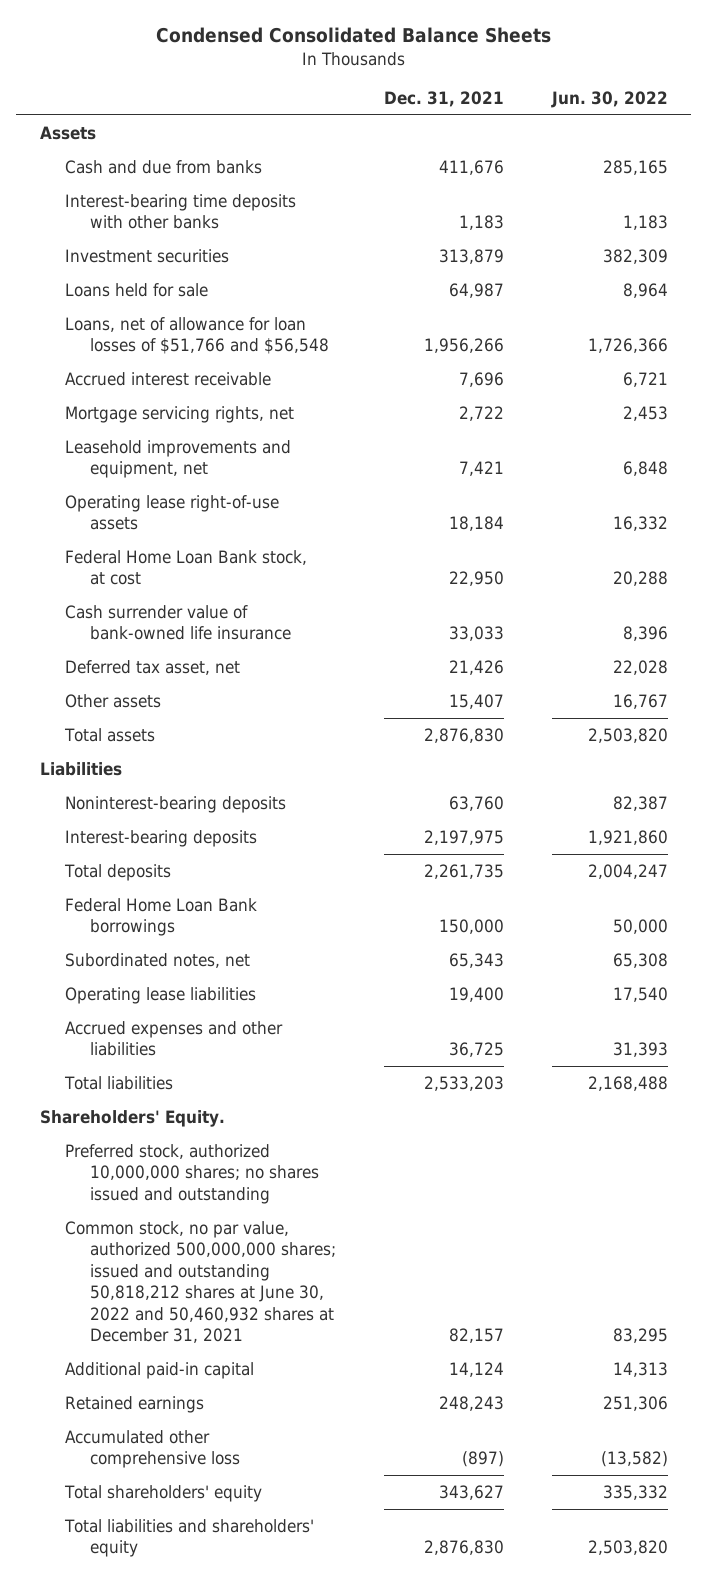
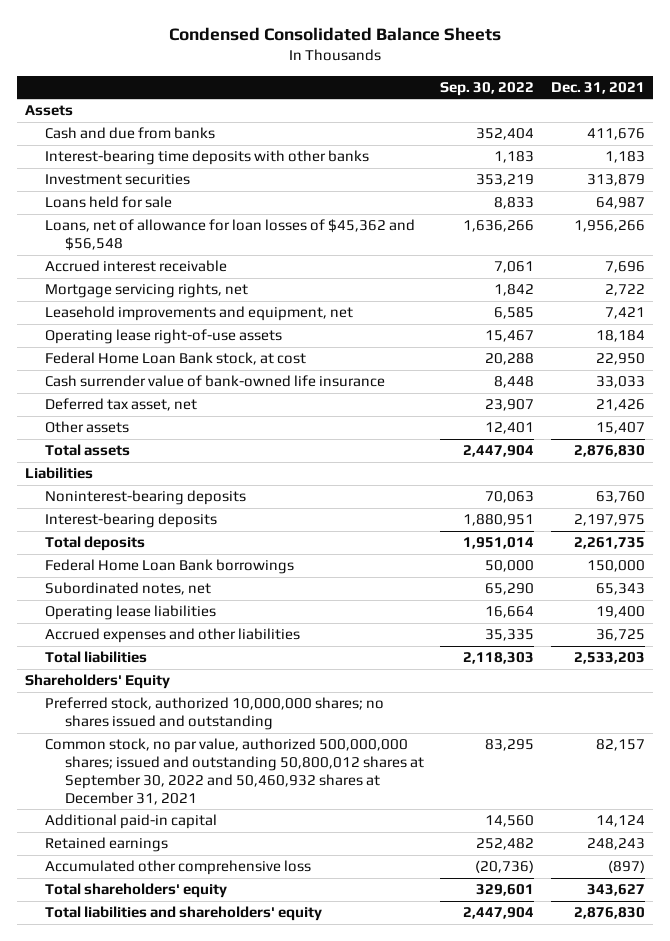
- | Dec. 31, 2021 | Jun. 30, 2022
+ | Sep. 30, 2022 | Dec. 31, 2021
- Loans, net of allowance for loan losses of $51,766 and $56,548 | 1,956,266 | 1,726,366
+ Loans, net of allowance for loan losses of $45,362 and $56,548 | 1,636,266 | 1,956,266
- Shareholders' Equity.
+ Shareholders' Equity
- Common stock, no par value, authorized 500,000,000 shares; issued and outstanding 50,818,212 shares at June 30, 2022 and 50,460,932 shares at December 31, 2021 | 82,157 | 83,295
+ Common stock, no par value, authorized 500,000,000 shares; issued and outstanding 50,800,012 shares at September 30, 2022 and 50,460,932 shares at December 31, 2021 | 83,295 | 82,157

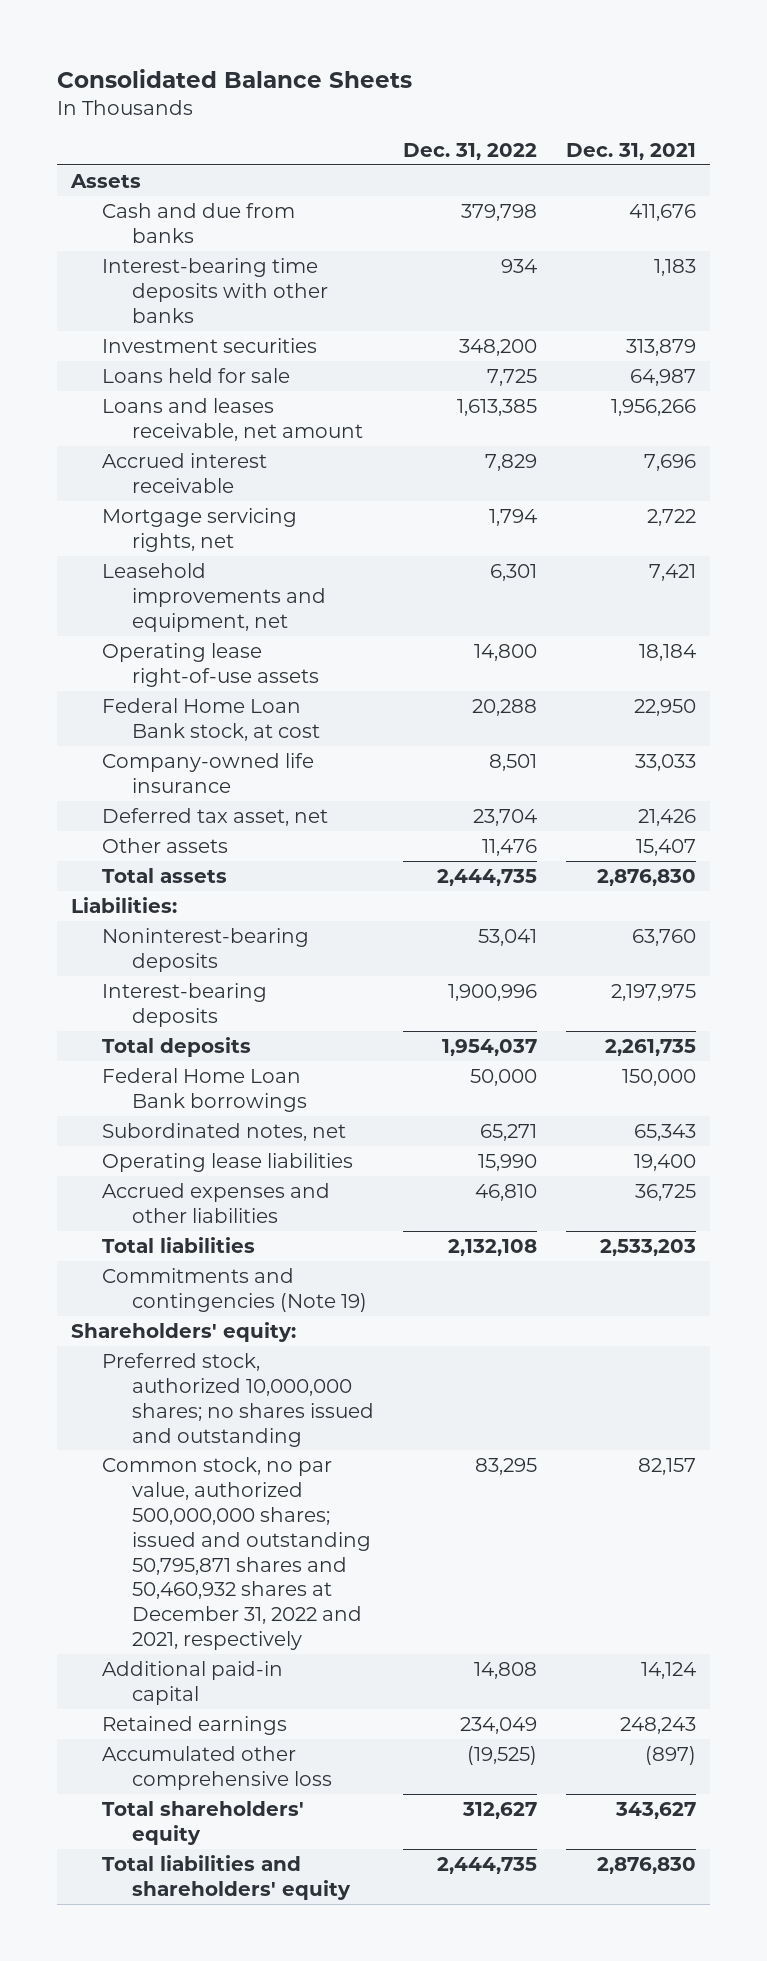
- Condensed Consolidated Balance Sheets
+ Consolidated Balance Sheets
- | Sep. 30, 2022 | Dec. 31, 2021
+ | Dec. 31, 2022 | Dec. 31, 2021
- Loans, net of allowance for loan losses of $45,362 and $56,548 | 1,636,266 | 1,956,266
+ Loans and leases receivable, net amount | 1,613,385 | 1,956,266
- Cash surrender value of bank-owned life insurance | 8,448 | 33,033
+ Company-owned life insurance | 8,501 | 33,033
- Liabilities
+ Liabilities:
- Shareholders' Equity
+ Commitments and contingencies (Note 19)
+ Shareholders' equity:
- Common stock, no par value, authorized 500,000,000 shares; issued and outstanding 50,800,012 shares at September 30, 2022 and 50,460,932 shares at December 31, 2021 | 83,295 | 82,157
+ Common stock, no par value, authorized 500,000,000 shares; issued and outstanding 50,795,871 shares and 50,460,932 shares at December 31, 2022 and 2021, respectively | 83,295 | 82,157

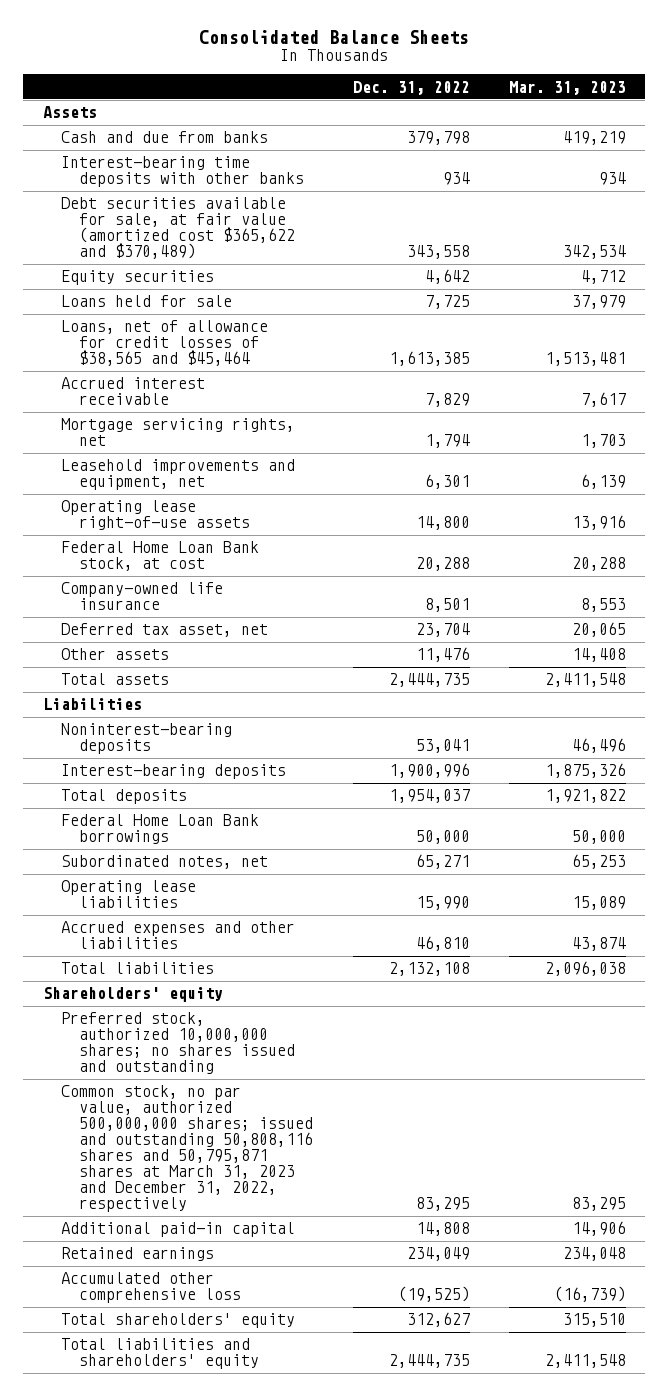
- | Dec. 31, 2022 | Dec. 31, 2021
+ | Dec. 31, 2022 | Mar. 31, 2023
- Investment securities | 348,200 | 313,879
+ Debt securities available for sale, at fair value (amortized cost $365,622 and $370,489) | 343,558 | 342,534
+ Equity securities | 4,642 | 4,712
- Loans and leases receivable, net amount | 1,613,385 | 1,956,266
+ Loans, net of allowance for credit losses of $38,565 and $45,464 | 1,613,385 | 1,513,481
- Liabilities:
+ Liabilities
- Commitments and contingencies (Note 19)
- Shareholders' equity:
+ Shareholders' equity
- Common stock, no par value, authorized 500,000,000 shares; issued and outstanding 50,795,871 shares and 50,460,932 shares at December 31, 2022 and 2021, respectively | 83,295 | 82,157
+ Common stock, no par value, authorized 500,000,000 shares; issued and outstanding 50,808,116 shares and 50,795,871 shares at March 31, 2023 and December 31, 2022, respectively | 83,295 | 83,295

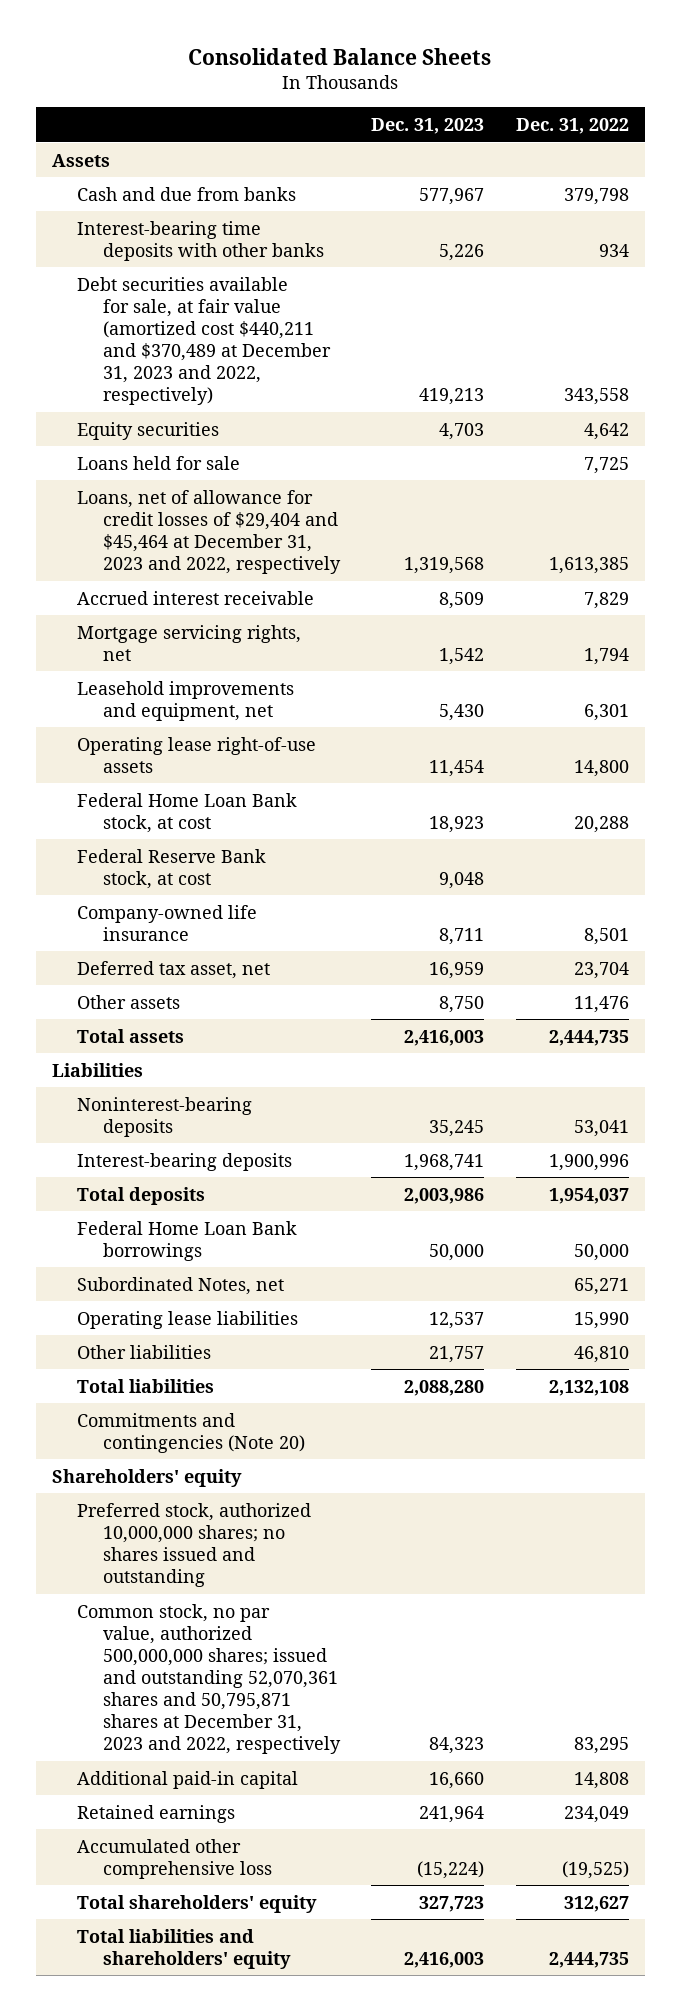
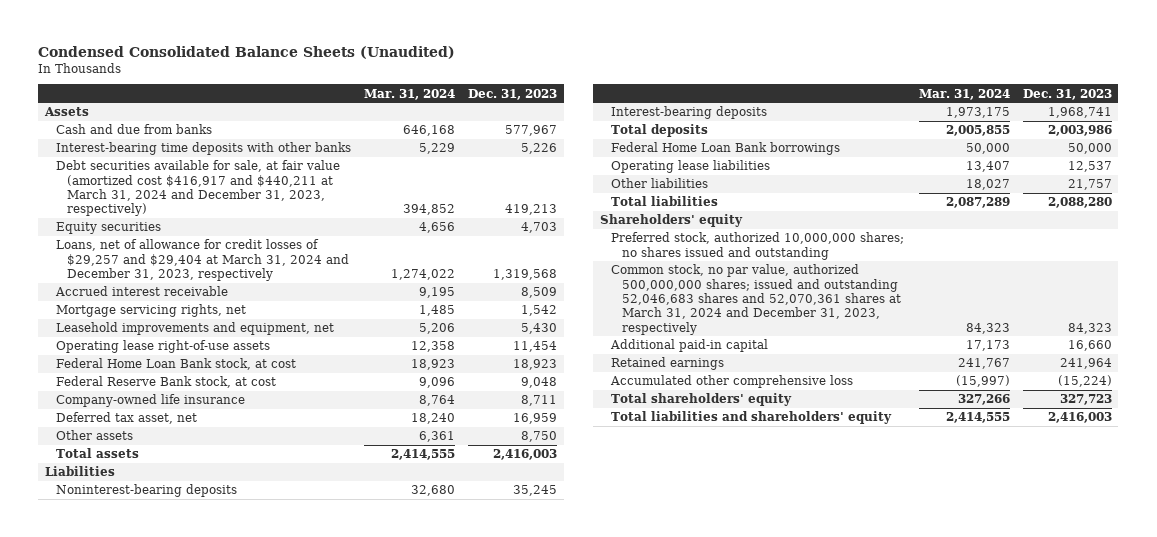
- Consolidated Balance Sheets
+ Condensed Consolidated Balance Sheets (Unaudited)
- | Dec. 31, 2023 | Dec. 31, 2022
+ | Mar. 31, 2024 | Dec. 31, 2023
- Debt securities available for sale, at fair value (amortized cost $440,211 and $370,489 at December 31, 2023 and 2022, respectively) | 419,213 | 343,558
+ Debt securities available for sale, at fair value (amortized cost $416,917 and $440,211 at March 31, 2024 and December 31, 2023, respectively) | 394,852 | 419,213
- Loans held for sale | | 7,725
- Loans, net of allowance for credit losses of $29,404 and $45,464 at December 31, 2023 and 2022, respectively | 1,319,568 | 1,613,385
+ Loans, net of allowance for credit losses of $29,257 and $29,404 at March 31, 2024 and December 31, 2023, respectively | 1,274,022 | 1,319,568
- Subordinated Notes, net | | 65,271
- Commitments and contingencies (Note 20)
- Common stock, no par value, authorized 500,000,000 shares; issued and outstanding 52,070,361 shares and 50,795,871 shares at December 31, 2023 and 2022, respectively | 84,323 | 83,295
+ Common stock, no par value, authorized 500,000,000 shares; issued and outstanding 52,046,683 shares and 52,070,361 shares at March 31, 2024 and December 31, 2023, respectively | 84,323 | 84,323

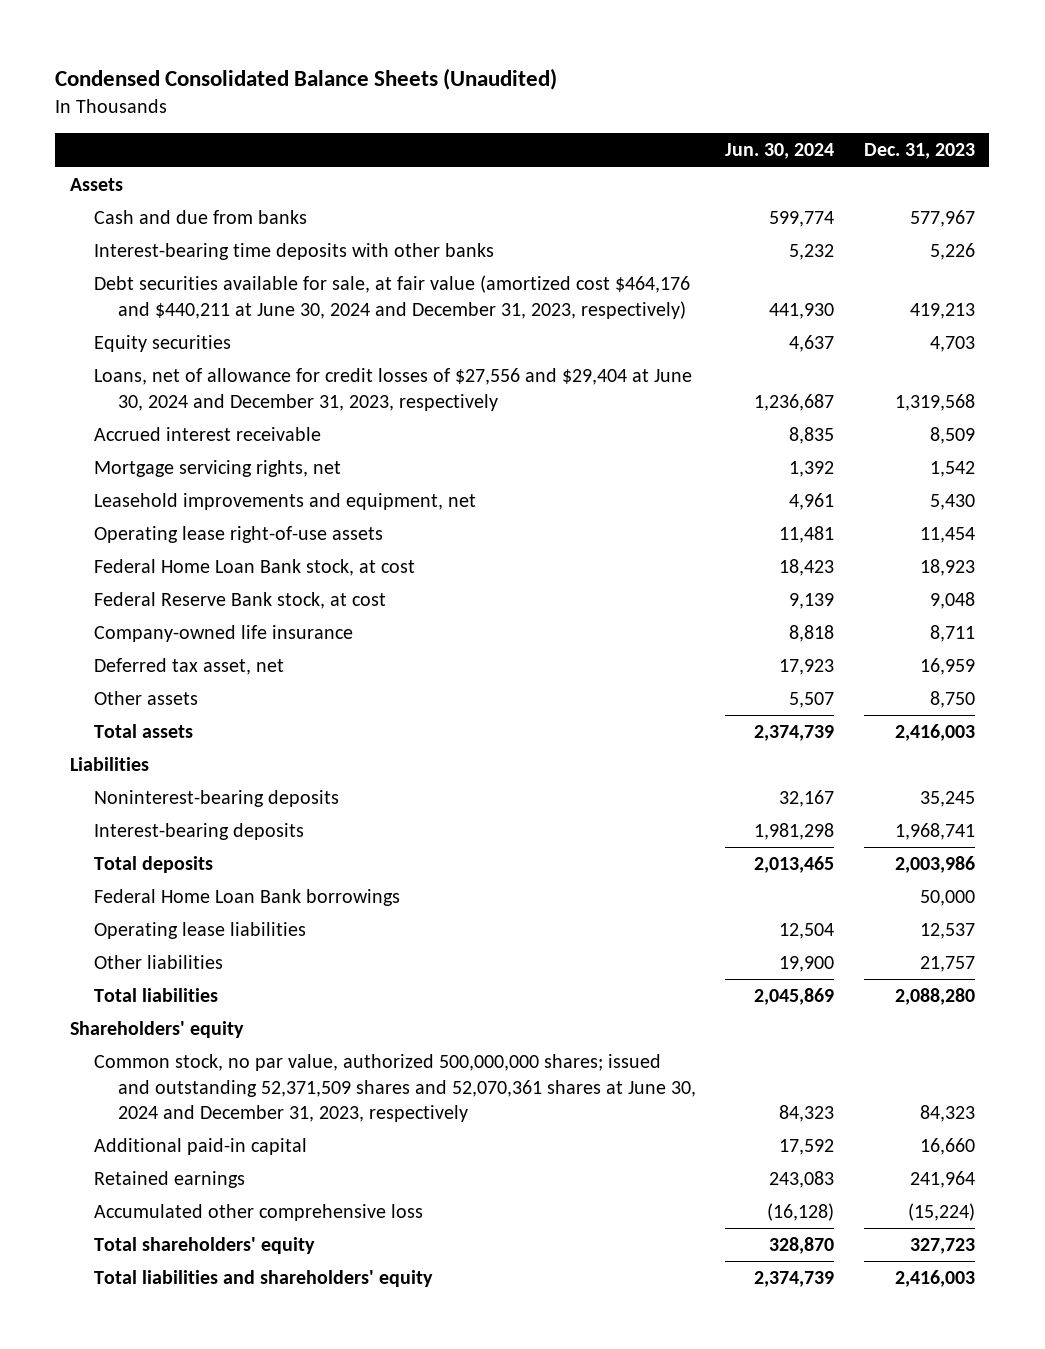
- | Mar. 31, 2024 | Dec. 31, 2023
+ | Jun. 30, 2024 | Dec. 31, 2023
- Debt securities available for sale, at fair value (amortized cost $416,917 and $440,211 at March 31, 2024 and December 31, 2023, respectively) | 394,852 | 419,213
+ Debt securities available for sale, at fair value (amortized cost $464,176 and $440,211 at June 30, 2024 and December 31, 2023, respectively) | 441,930 | 419,213
- Loans, net of allowance for credit losses of $29,257 and $29,404 at March 31, 2024 and December 31, 2023, respectively | 1,274,022 | 1,319,568
+ Loans, net of allowance for credit losses of $27,556 and $29,404 at June 30, 2024 and December 31, 2023, respectively | 1,236,687 | 1,319,568
- Preferred stock, authorized 10,000,000 shares; no shares issued and outstanding
- Common stock, no par value, authorized 500,000,000 shares; issued and outstanding 52,046,683 shares and 52,070,361 shares at March 31, 2024 and December 31, 2023, respectively | 84,323 | 84,323
+ Common stock, no par value, authorized 500,000,000 shares; issued and outstanding 52,371,509 shares and 52,070,361 shares at June 30, 2024 and December 31, 2023, respectively | 84,323 | 84,323

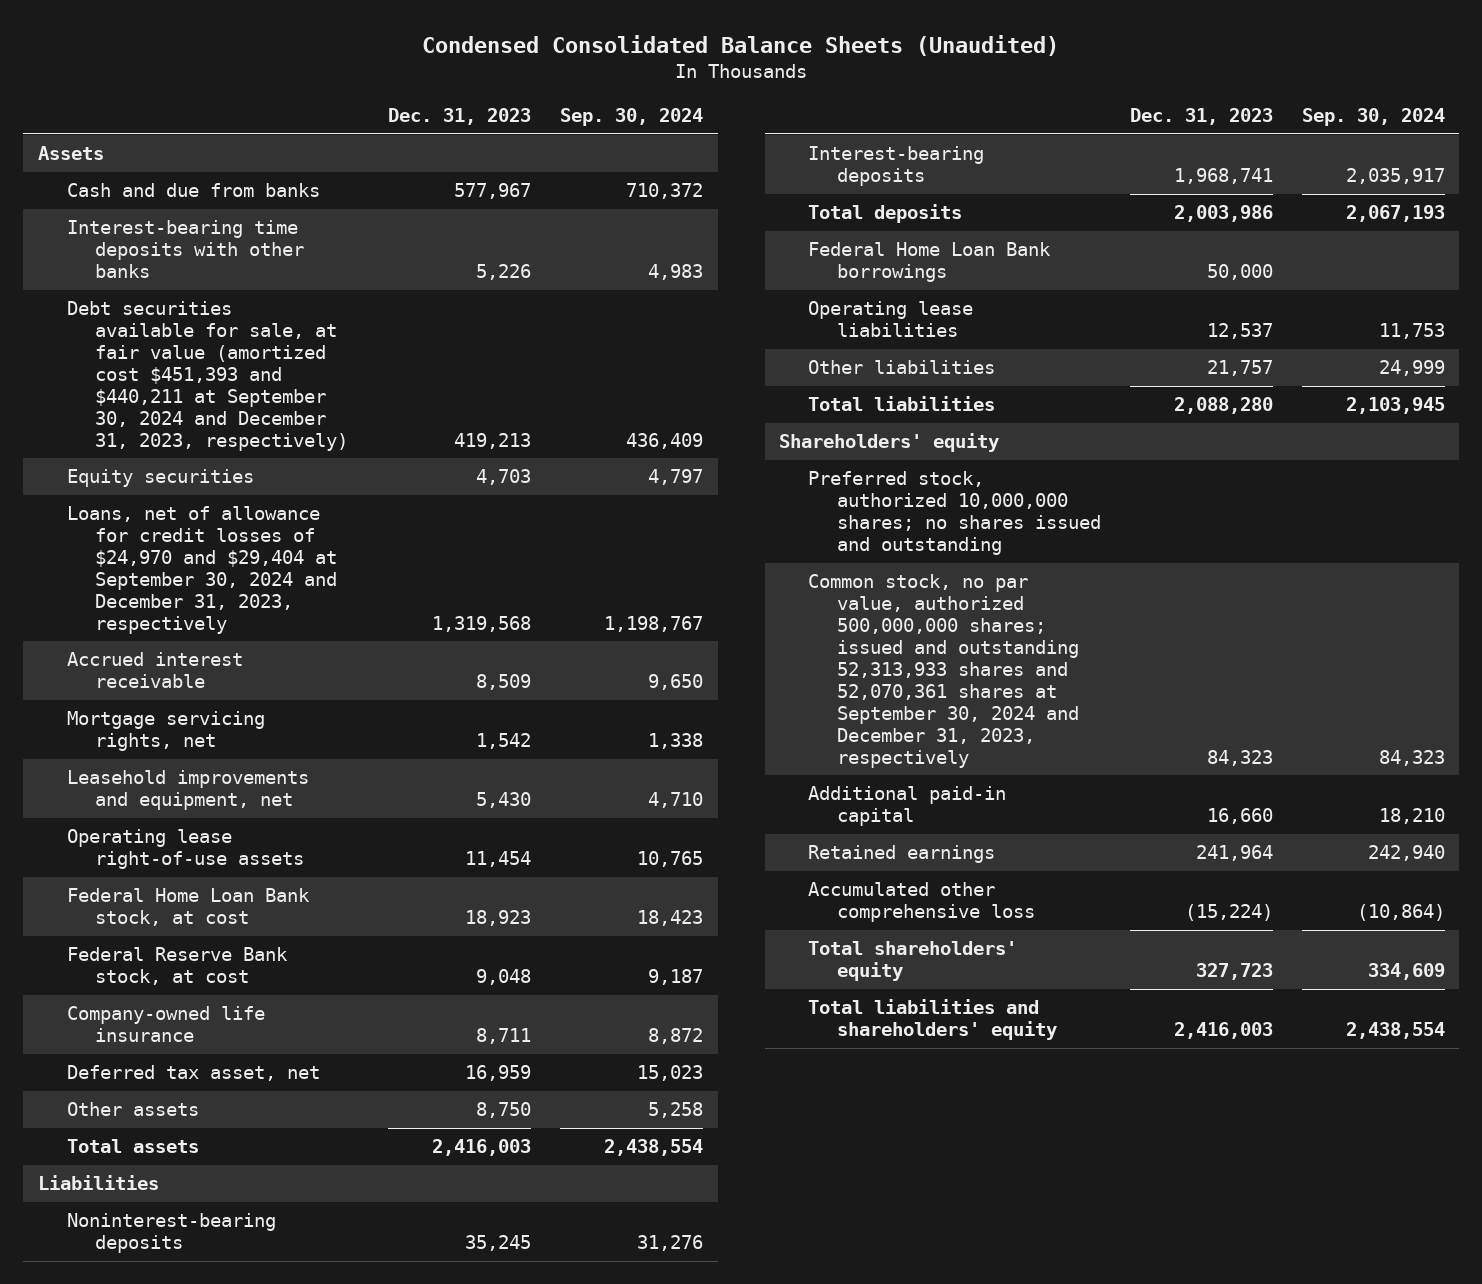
- | Jun. 30, 2024 | Dec. 31, 2023
+ | Dec. 31, 2023 | Sep. 30, 2024
- Debt securities available for sale, at fair value (amortized cost $464,176 and $440,211 at June 30, 2024 and December 31, 2023, respectively) | 441,930 | 419,213
+ Debt securities available for sale, at fair value (amortized cost $451,393 and $440,211 at September 30, 2024 and December 31, 2023, respectively) | 419,213 | 436,409
- Loans, net of allowance for credit losses of $27,556 and $29,404 at June 30, 2024 and December 31, 2023, respectively | 1,236,687 | 1,319,568
+ Loans, net of allowance for credit losses of $24,970 and $29,404 at September 30, 2024 and December 31, 2023, respectively | 1,319,568 | 1,198,767
- Common stock, no par value, authorized 500,000,000 shares; issued and outstanding 52,371,509 shares and 52,070,361 shares at June 30, 2024 and December 31, 2023, respectively | 84,323 | 84,323
+ Preferred stock, authorized 10,000,000 shares; no shares issued and outstanding
+ Common stock, no par value, authorized 500,000,000 shares; issued and outstanding 52,313,933 shares and 52,070,361 shares at September 30, 2024 and December 31, 2023, respectively | 84,323 | 84,323

